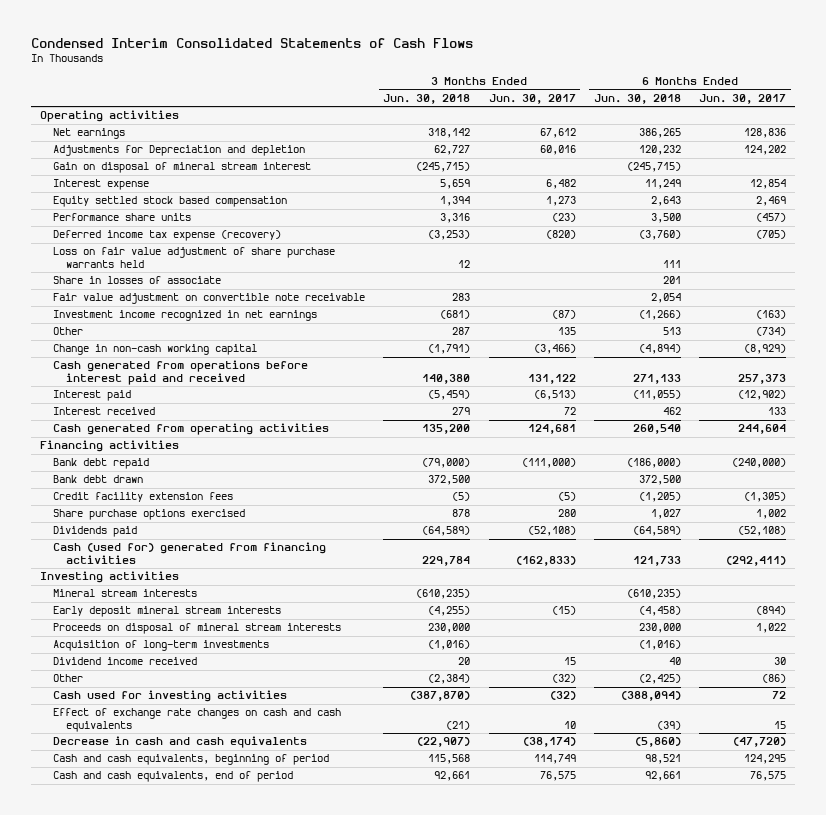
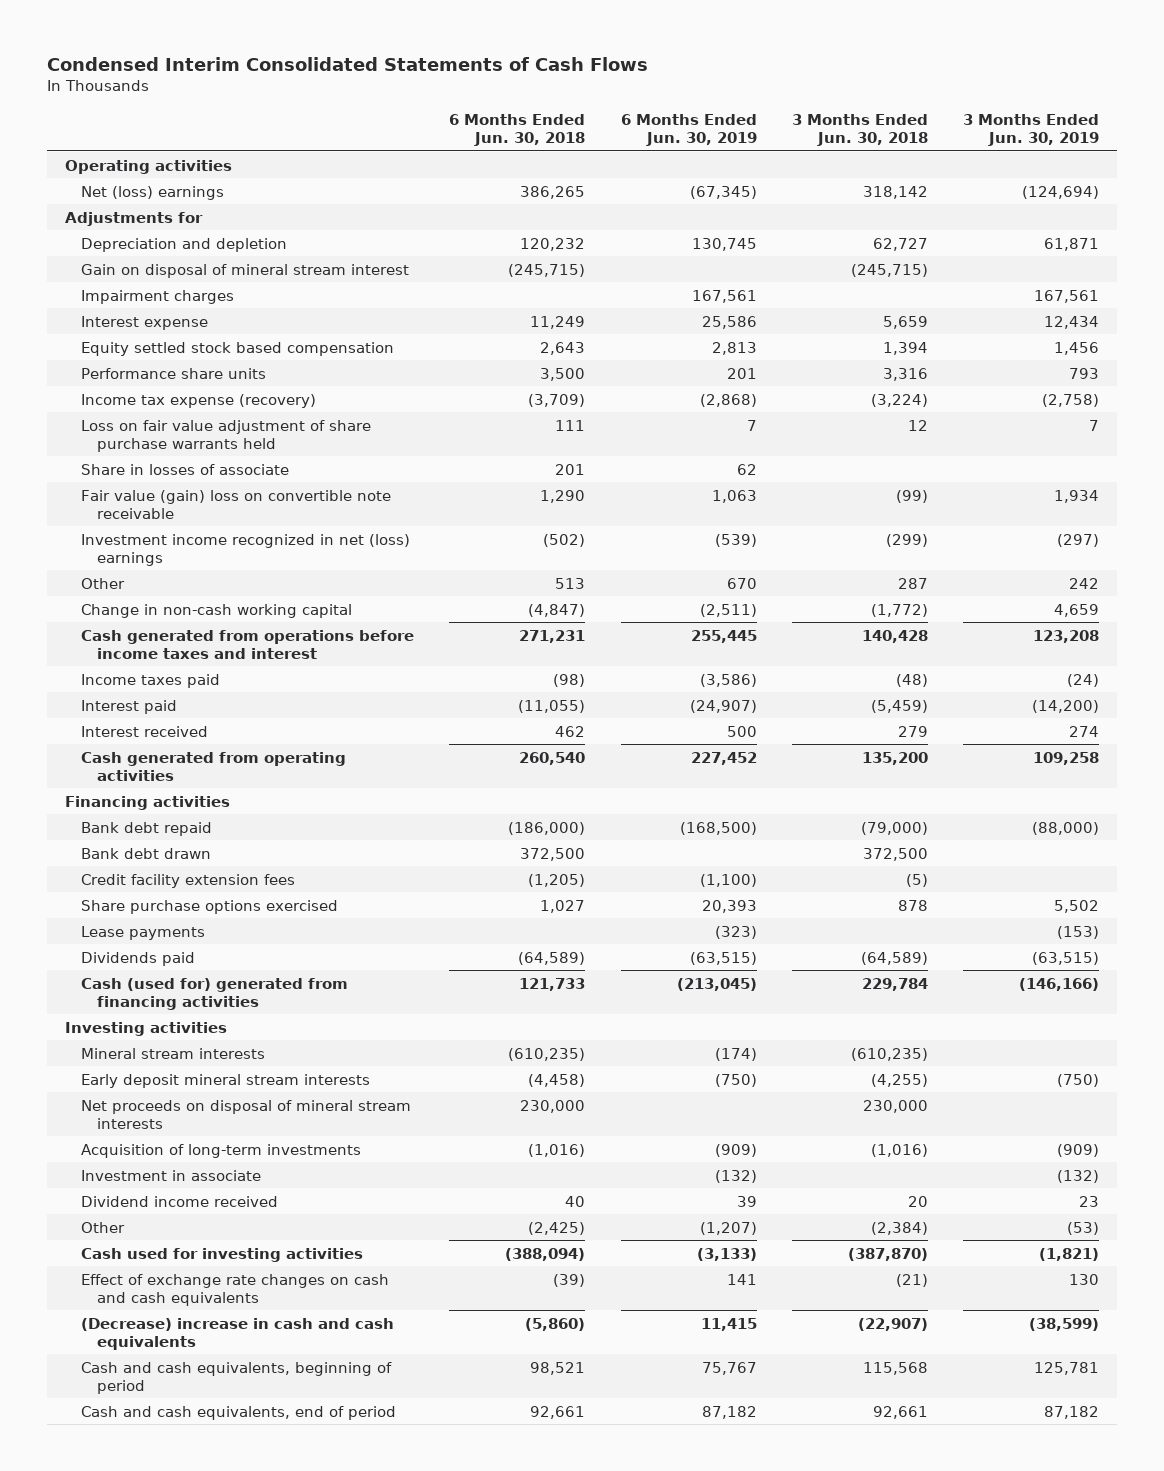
- | 3 Months Ended Jun. 30, 2018 | 3 Months Ended Jun. 30, 2017 | 6 Months Ended Jun. 30, 2018 | 6 Months Ended Jun. 30, 2017
+ | 6 Months Ended Jun. 30, 2018 | 6 Months Ended Jun. 30, 2019 | 3 Months Ended Jun. 30, 2018 | 3 Months Ended Jun. 30, 2019
- Net earnings | 318,142 | 67,612 | 386,265 | 128,836
- Adjustments for Depreciation and depletion | 62,727 | 60,016 | 120,232 | 124,202
+ Net (loss) earnings | 386,265 | (67,345) | 318,142 | (124,694)
+ Adjustments for
+ Depreciation and depletion | 120,232 | 130,745 | 62,727 | 61,871
+ Impairment charges | | 167,561 | | 167,561
- Deferred income tax expense (recovery) | (3,253) | (820) | (3,760) | (705)
+ Income tax expense (recovery) | (3,709) | (2,868) | (3,224) | (2,758)
- Fair value adjustment on convertible note receivable | 283 | | 2,054 |
- Investment income recognized in net earnings | (681) | (87) | (1,266) | (163)
+ Fair value (gain) loss on convertible note receivable | 1,290 | 1,063 | (99) | 1,934
+ Investment income recognized in net (loss) earnings | (502) | (539) | (299) | (297)
- Change in non-cash working capital | (1,791) | (3,466) | (4,894) | (8,929)
- Cash generated from operations before interest paid and received | 140,380 | 131,122 | 271,133 | 257,373
+ Change in non-cash working capital | (4,847) | (2,511) | (1,772) | 4,659
+ Cash generated from operations before income taxes and interest | 271,231 | 255,445 | 140,428 | 123,208
+ Income taxes paid | (98) | (3,586) | (48) | (24)
+ Lease payments | | (323) | | (153)
- Proceeds on disposal of mineral stream interests | 230,000 | | 230,000 | 1,022
+ Net proceeds on disposal of mineral stream interests | 230,000 | | 230,000 |
+ Investment in associate | | (132) | | (132)
- Decrease in cash and cash equivalents | (22,907) | (38,174) | (5,860) | (47,720)
+ (Decrease) increase in cash and cash equivalents | (5,860) | 11,415 | (22,907) | (38,599)

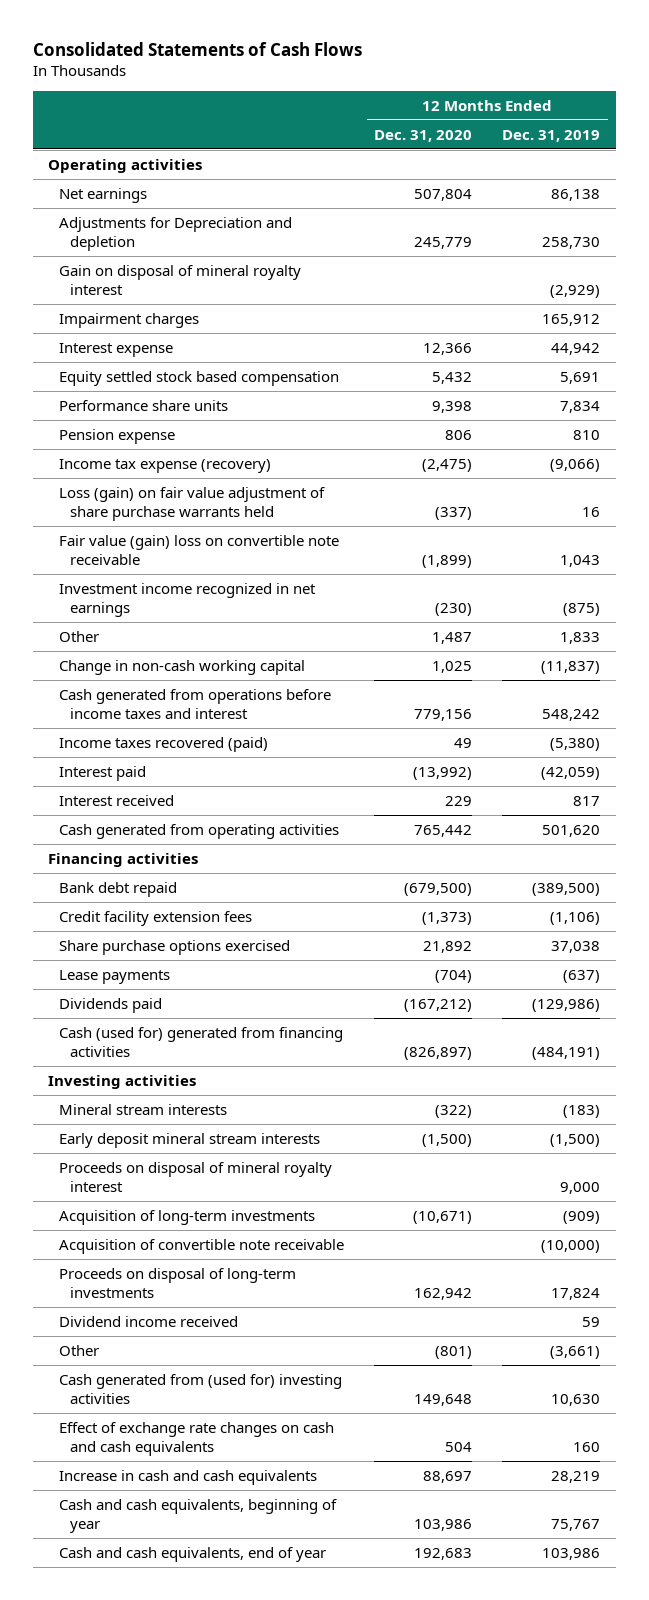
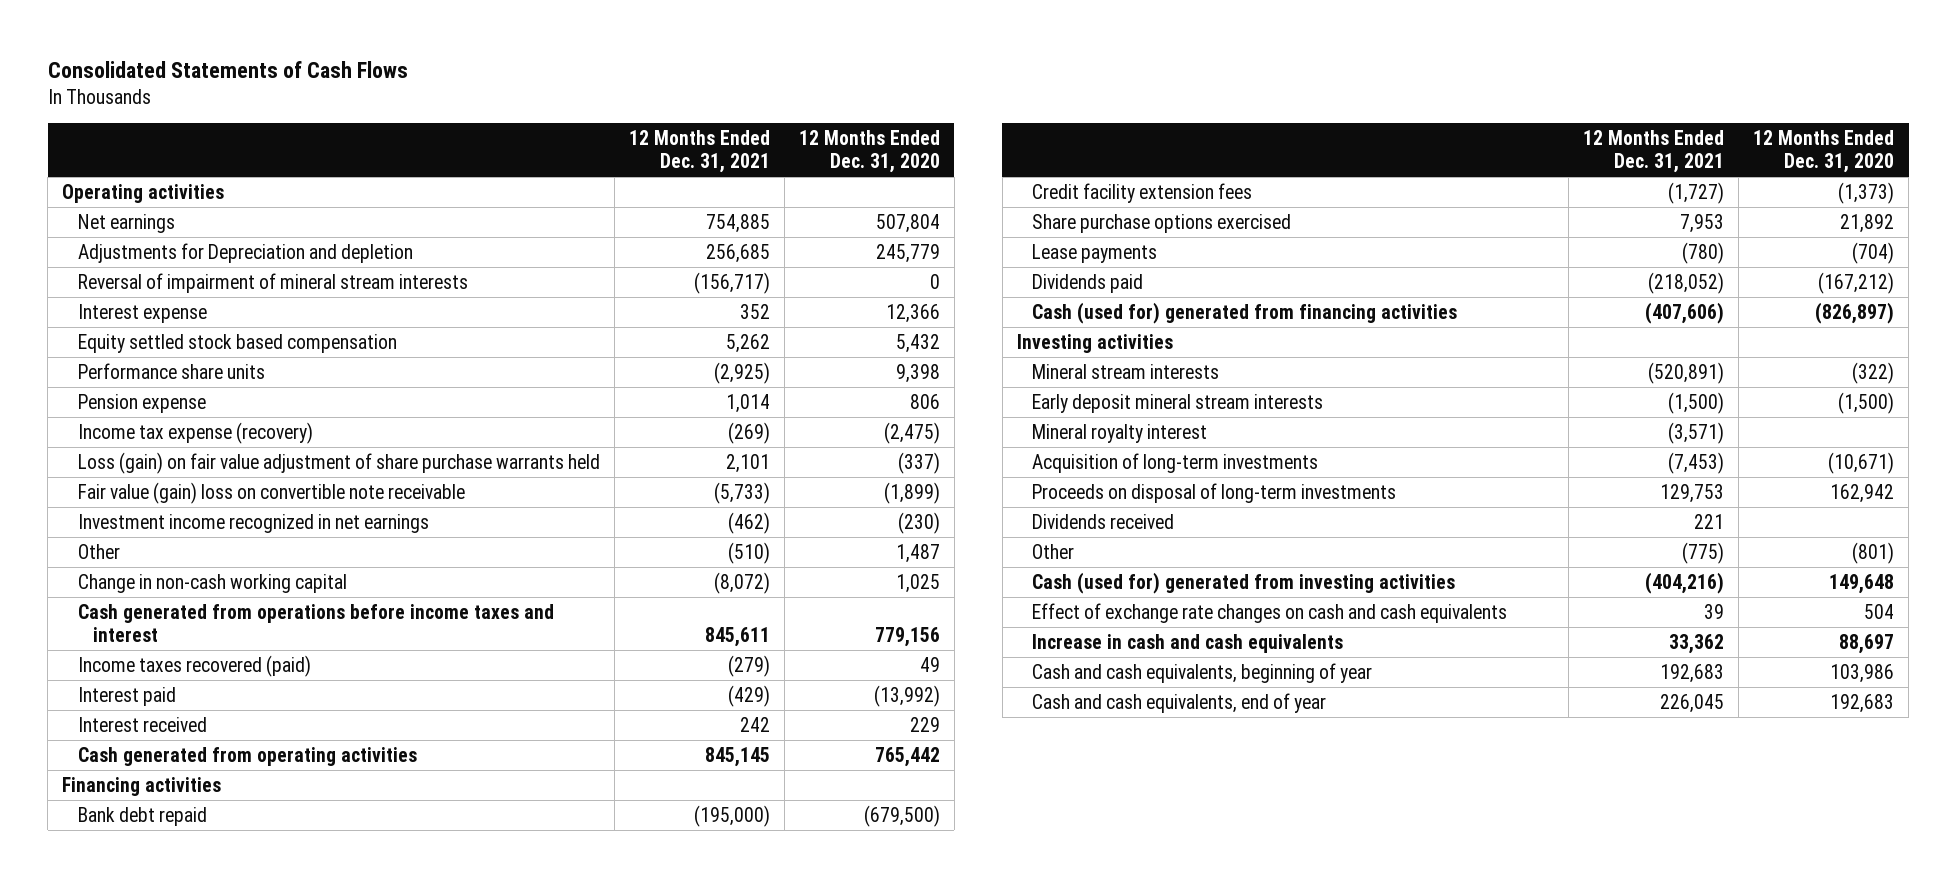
- | 12 Months Ended Dec. 31, 2020 | 12 Months Ended Dec. 31, 2019
+ | 12 Months Ended Dec. 31, 2021 | 12 Months Ended Dec. 31, 2020
- Gain on disposal of mineral royalty interest | | (2,929)
- Impairment charges | | 165,912
+ Reversal of impairment of mineral stream interests | (156,717) | 0
- Proceeds on disposal of mineral royalty interest | | 9,000
+ Mineral royalty interest | (3,571) |
- Acquisition of convertible note receivable | | (10,000)
- Dividend income received | | 59
+ Dividends received | 221 |
- Cash generated from (used for) investing activities | 149,648 | 10,630
+ Cash (used for) generated from investing activities | (404,216) | 149,648

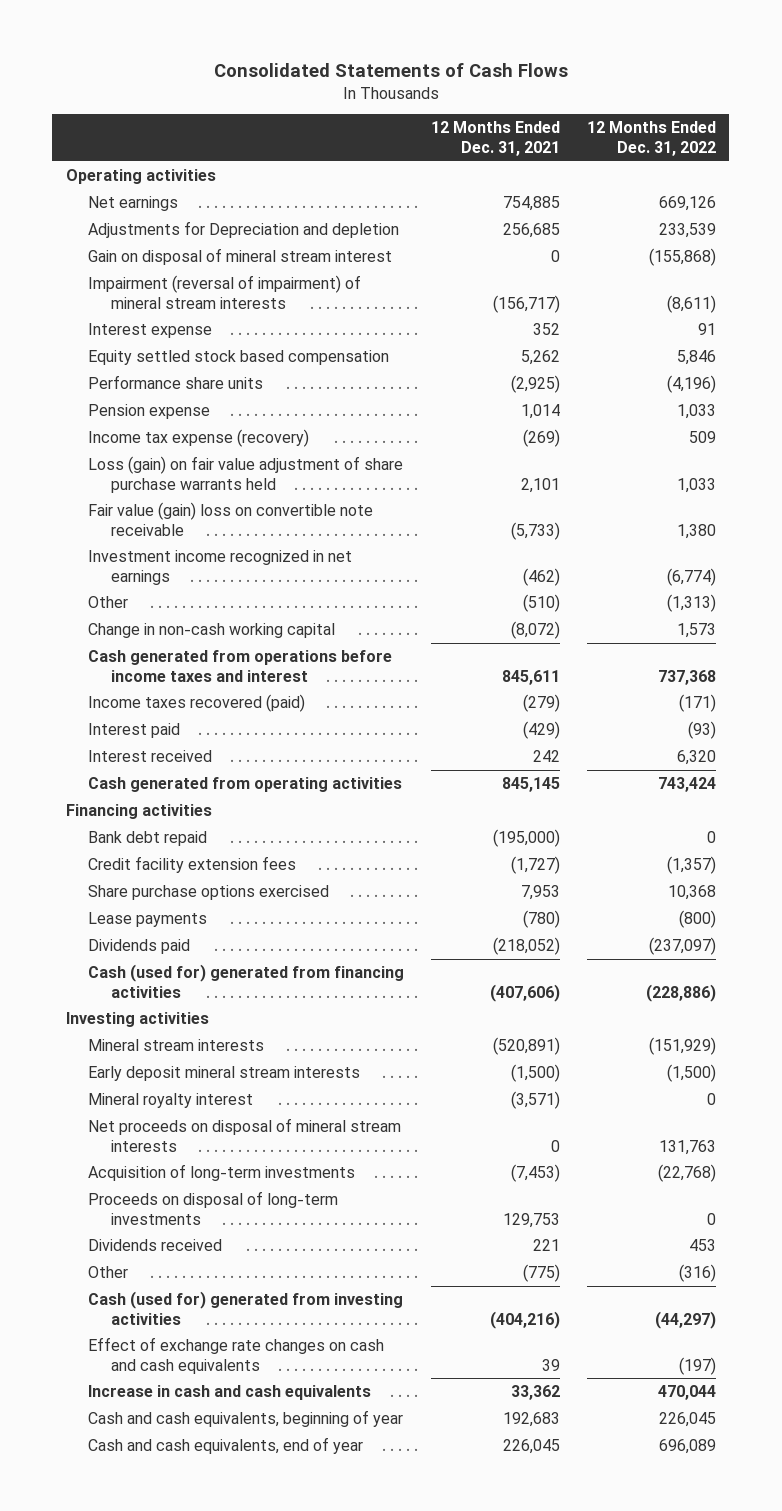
- | 12 Months Ended Dec. 31, 2021 | 12 Months Ended Dec. 31, 2020
+ | 12 Months Ended Dec. 31, 2021 | 12 Months Ended Dec. 31, 2022
- Reversal of impairment of mineral stream interests | (156,717) | 0
+ Gain on disposal of mineral stream interest | 0 | (155,868)
+ Impairment (reversal of impairment) of mineral stream interests | (156,717) | (8,611)
+ Net proceeds on disposal of mineral stream interests | 0 | 131,763

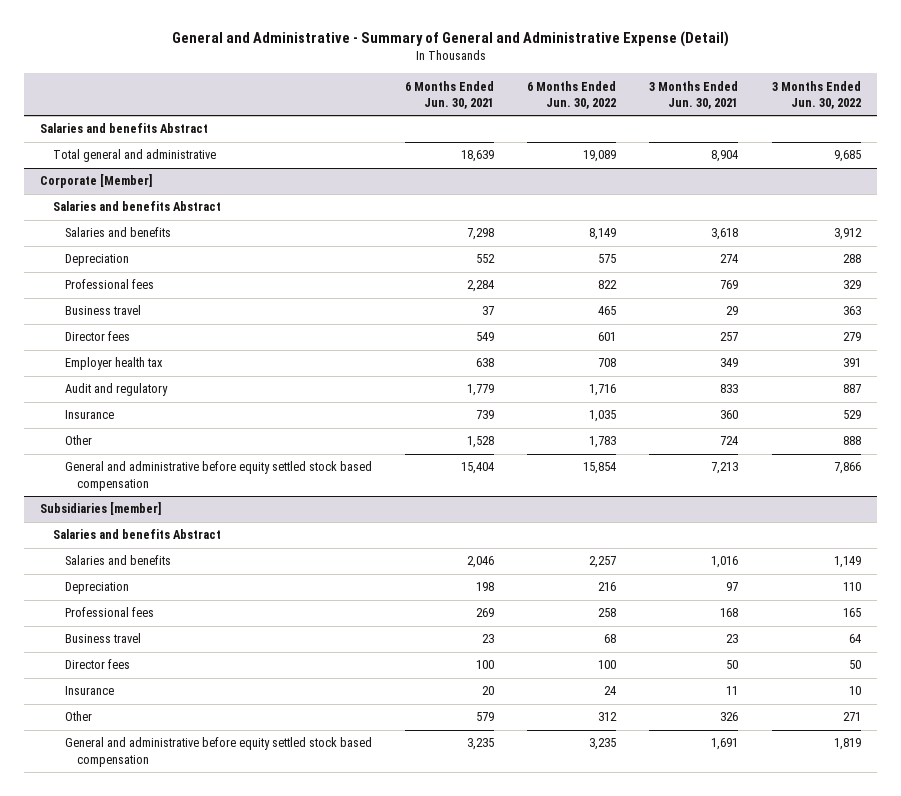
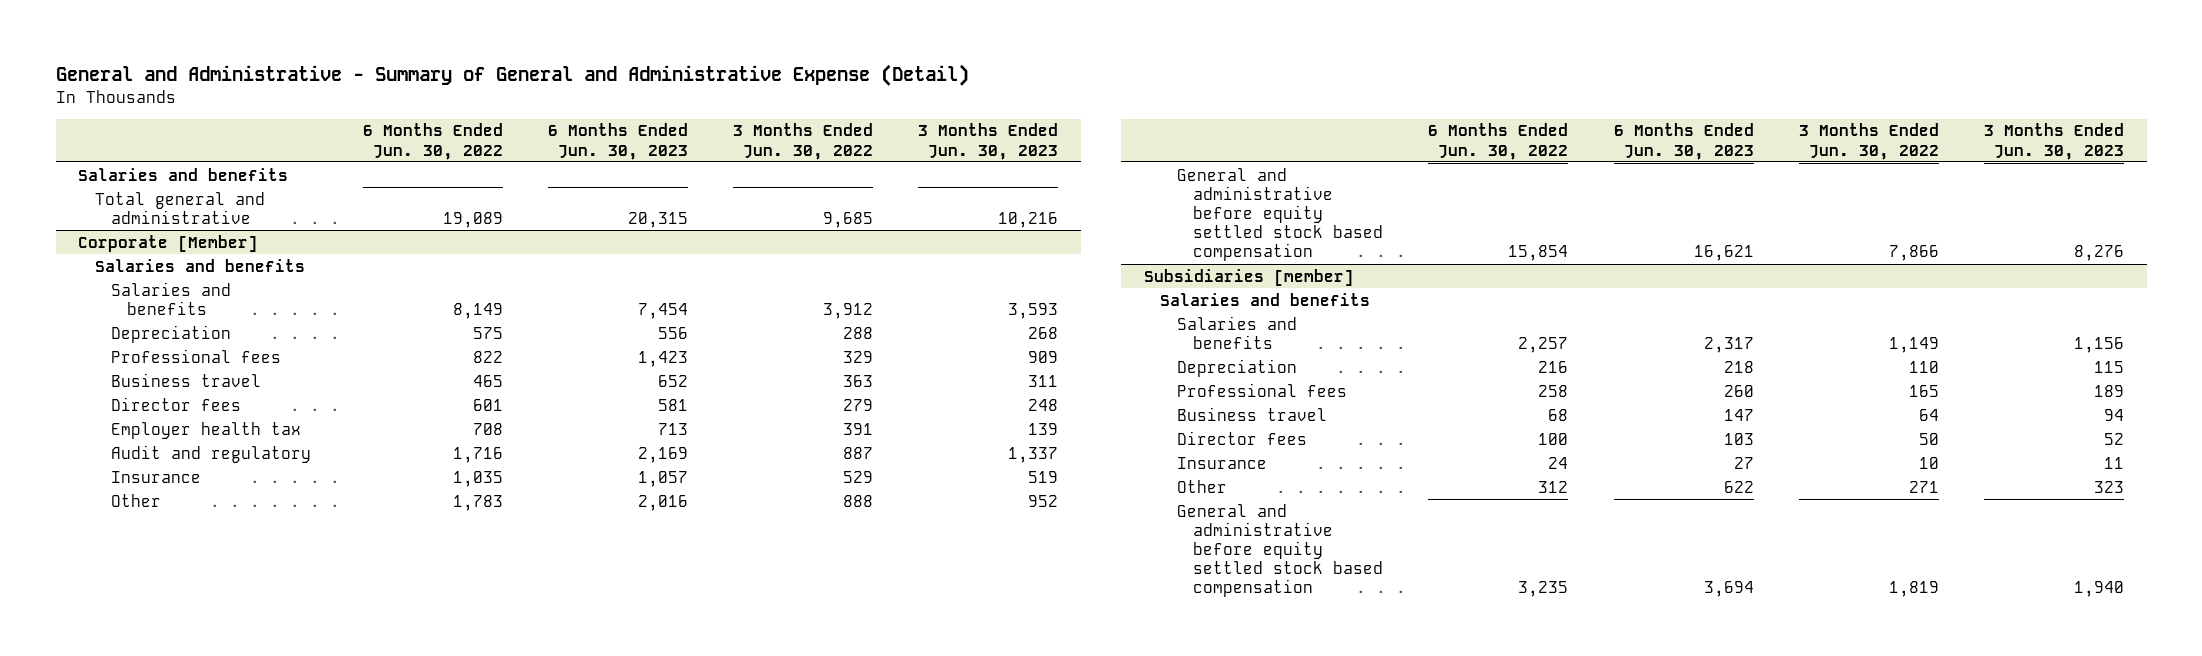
- | 6 Months Ended Jun. 30, 2021 | 6 Months Ended Jun. 30, 2022 | 3 Months Ended Jun. 30, 2021 | 3 Months Ended Jun. 30, 2022
+ | 6 Months Ended Jun. 30, 2022 | 6 Months Ended Jun. 30, 2023 | 3 Months Ended Jun. 30, 2022 | 3 Months Ended Jun. 30, 2023
- Salaries and benefits Abstract
+ Salaries and benefits
@ Corporate [Member]
- Salaries and benefits Abstract
+ Salaries and benefits
@ Subsidiaries [member]
- Salaries and benefits Abstract
+ Salaries and benefits

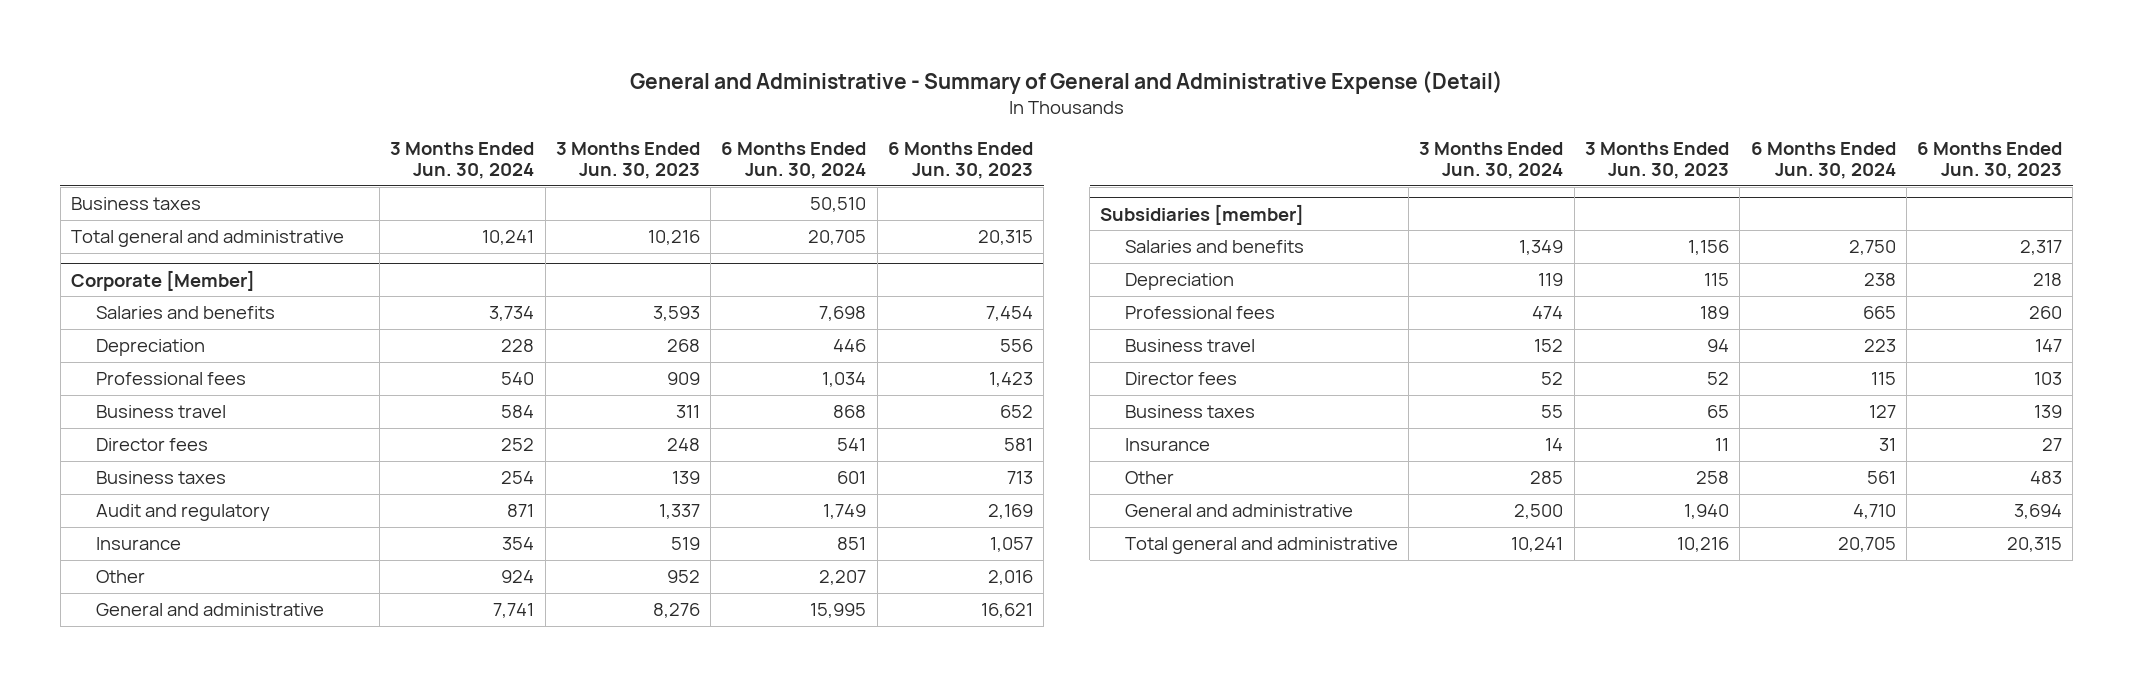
- | 6 Months Ended Jun. 30, 2022 | 6 Months Ended Jun. 30, 2023 | 3 Months Ended Jun. 30, 2022 | 3 Months Ended Jun. 30, 2023
+ | 3 Months Ended Jun. 30, 2024 | 3 Months Ended Jun. 30, 2023 | 6 Months Ended Jun. 30, 2024 | 6 Months Ended Jun. 30, 2023
- Salaries and benefits
+ Business taxes | | | 50,510 |
@ Corporate [Member]
- Salaries and benefits
- Employer health tax | 708 | 713 | 391 | 139
+ Business taxes | 254 | 139 | 601 | 713
- General and administrative before equity settled stock based compensation | 15,854 | 16,621 | 7,866 | 8,276
+ General and administrative | 7,741 | 8,276 | 15,995 | 16,621
@ Subsidiaries [member]
- Salaries and benefits
+ Business taxes | 55 | 65 | 127 | 139
- Other | 312 | 622 | 271 | 323
- General and administrative before equity settled stock based compensation | 3,235 | 3,694 | 1,819 | 1,940
+ Other | 285 | 258 | 561 | 483
+ General and administrative | 2,500 | 1,940 | 4,710 | 3,694
+ Total general and administrative | 10,241 | 10,216 | 20,705 | 20,315

